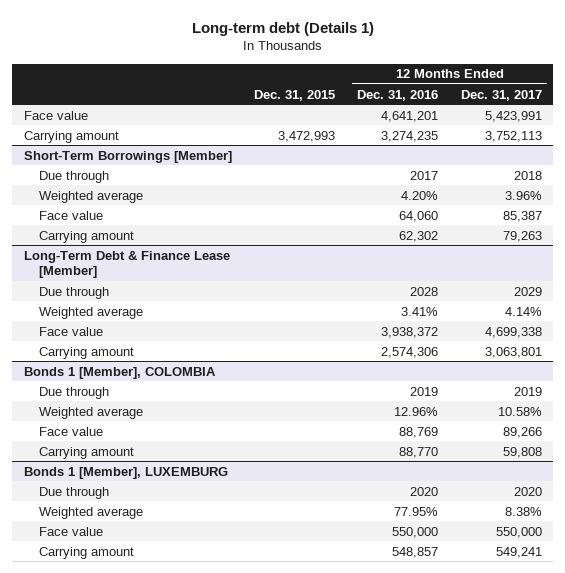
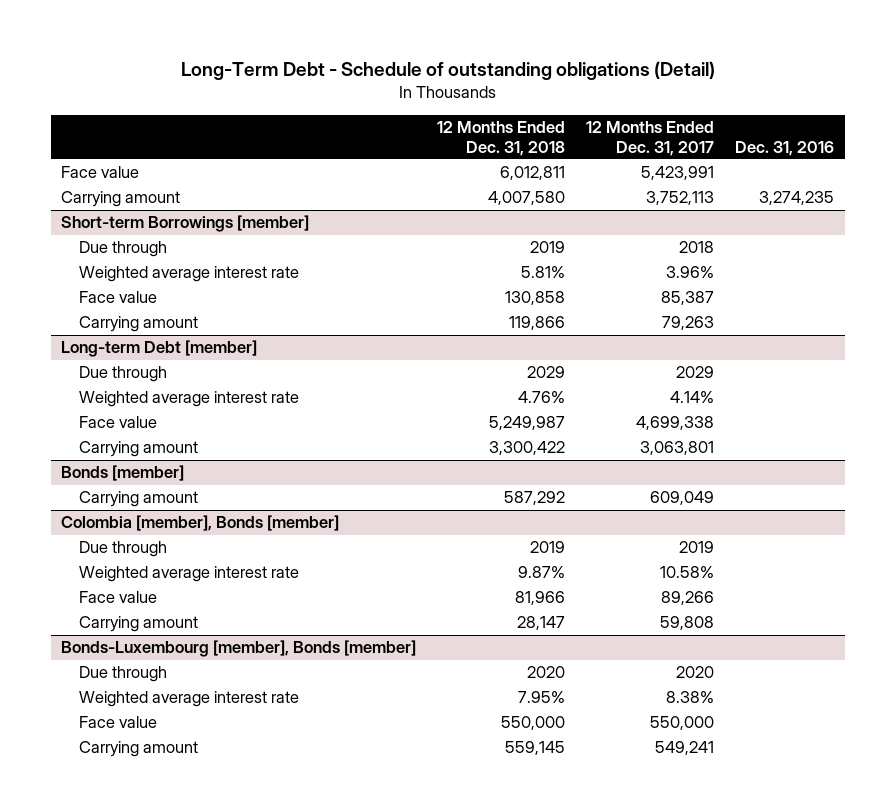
- Long-term debt (Details 1)
+ Long-Term Debt - Schedule of outstanding obligations (Detail)
- | Dec. 31, 2015 | 12 Months Ended Dec. 31, 2016 | 12 Months Ended Dec. 31, 2017
+ | 12 Months Ended Dec. 31, 2018 | 12 Months Ended Dec. 31, 2017 | Dec. 31, 2016
- Short-Term Borrowings [Member]
+ Short-term Borrowings [member]
- Weighted average | | 4.20% | 3.96%
+ Weighted average interest rate | 5.81% | 3.96% |
- Long-Term Debt & Finance Lease [Member]
+ Long-term Debt [member]
- Weighted average | | 3.41% | 4.14%
+ Weighted average interest rate | 4.76% | 4.14% |
- Bonds 1 [Member], COLOMBIA
+ Bonds [member]
+ Carrying amount | 587,292 | 609,049 |
+ Colombia [member], Bonds [member]
- Weighted average | | 12.96% | 10.58%
+ Weighted average interest rate | 9.87% | 10.58% |
- Bonds 1 [Member], LUXEMBURG
+ Bonds-Luxembourg [member], Bonds [member]
- Weighted average | | 77.95% | 8.38%
+ Weighted average interest rate | 7.95% | 8.38% |

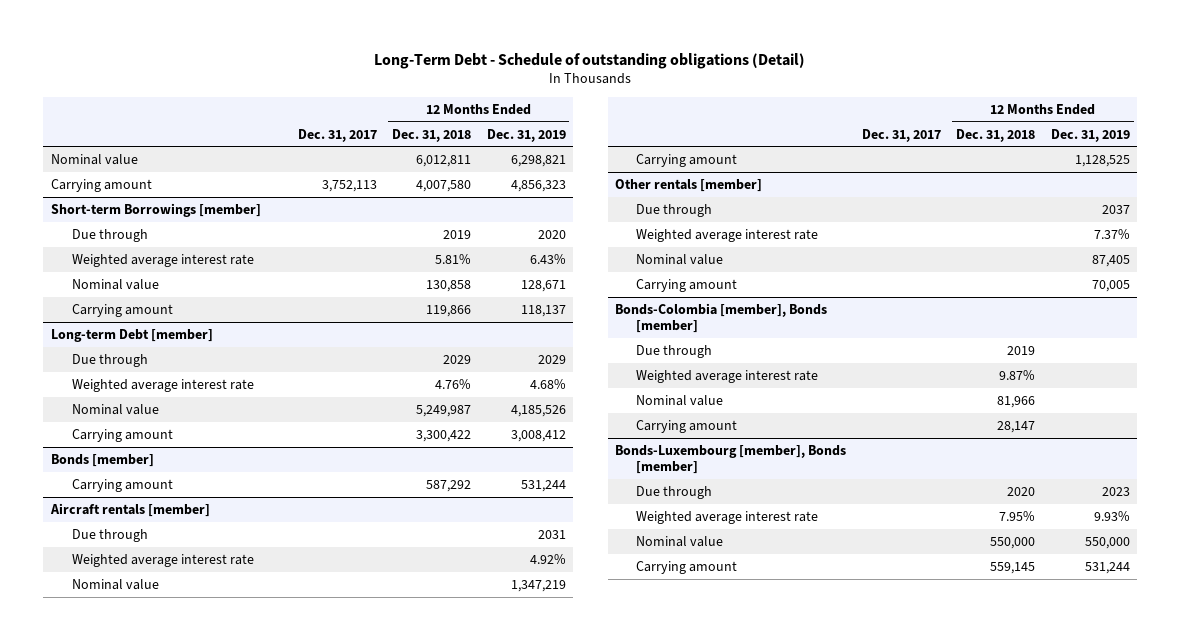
- | 12 Months Ended Dec. 31, 2018 | 12 Months Ended Dec. 31, 2017 | Dec. 31, 2016
+ | Dec. 31, 2017 | 12 Months Ended Dec. 31, 2018 | 12 Months Ended Dec. 31, 2019
- Face value | 6,012,811 | 5,423,991 |
+ Nominal value | | 6,012,811 | 6,298,821
@ Short-term Borrowings [member]
- Face value | 130,858 | 85,387 |
+ Nominal value | | 130,858 | 128,671
@ Long-term Debt [member]
- Face value | 5,249,987 | 4,699,338 |
+ Nominal value | | 5,249,987 | 4,185,526
- Colombia [member], Bonds [member]
+ Aircraft rentals [member]
+ Due through | | | 2031
+ Weighted average interest rate | | | 4.92%
+ Nominal value | | | 1,347,219
+ Carrying amount | | | 1,128,525
+ Other rentals [member]
+ Due through | | | 2037
+ Weighted average interest rate | | | 7.37%
+ Nominal value | | | 87,405
+ Carrying amount | | | 70,005
+ Bonds-Colombia [member], Bonds [member]
- Face value | 81,966 | 89,266 |
+ Nominal value | | 81,966 |
@ Bonds-Luxembourg [member], Bonds [member]
- Face value | 550,000 | 550,000 |
+ Nominal value | | 550,000 | 550,000

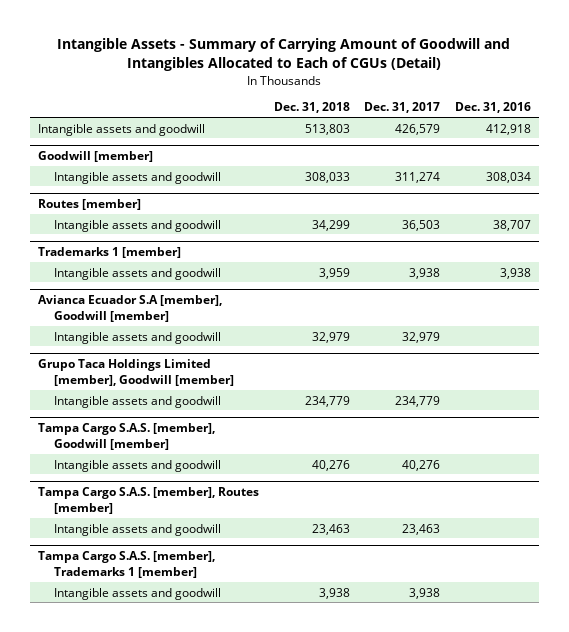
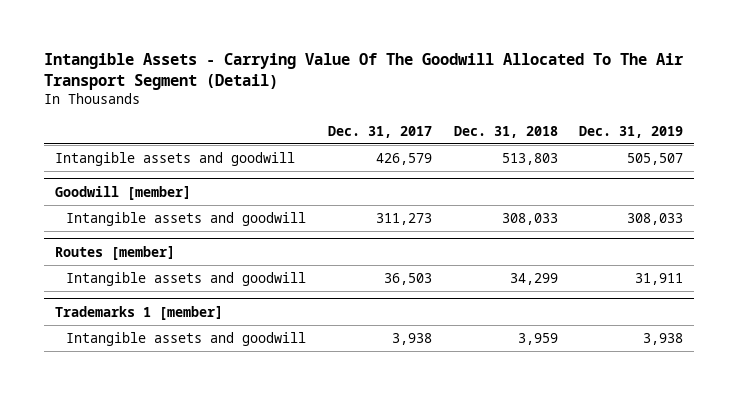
- Intangible Assets - Summary of Carrying Amount of Goodwill and Intangibles Allocated to Each of CGUs (Detail)
+ Intangible Assets - Carrying Value Of The Goodwill Allocated To The Air Transport Segment (Detail)
- | Dec. 31, 2018 | Dec. 31, 2017 | Dec. 31, 2016
+ | Dec. 31, 2017 | Dec. 31, 2018 | Dec. 31, 2019
@ Goodwill [member]
- Intangible assets and goodwill | 308,033 | 311,274 | 308,034
+ Intangible assets and goodwill | 311,273 | 308,033 | 308,033
- Avianca Ecuador S.A [member], Goodwill [member]
- Intangible assets and goodwill | 32,979 | 32,979 |
- Grupo Taca Holdings Limited [member], Goodwill [member]
- Intangible assets and goodwill | 234,779 | 234,779 |
- Tampa Cargo S.A.S. [member], Goodwill [member]
- Intangible assets and goodwill | 40,276 | 40,276 |
- Tampa Cargo S.A.S. [member], Routes [member]
- Intangible assets and goodwill | 23,463 | 23,463 |
- Tampa Cargo S.A.S. [member], Trademarks 1 [member]
- Intangible assets and goodwill | 3,938 | 3,938 |

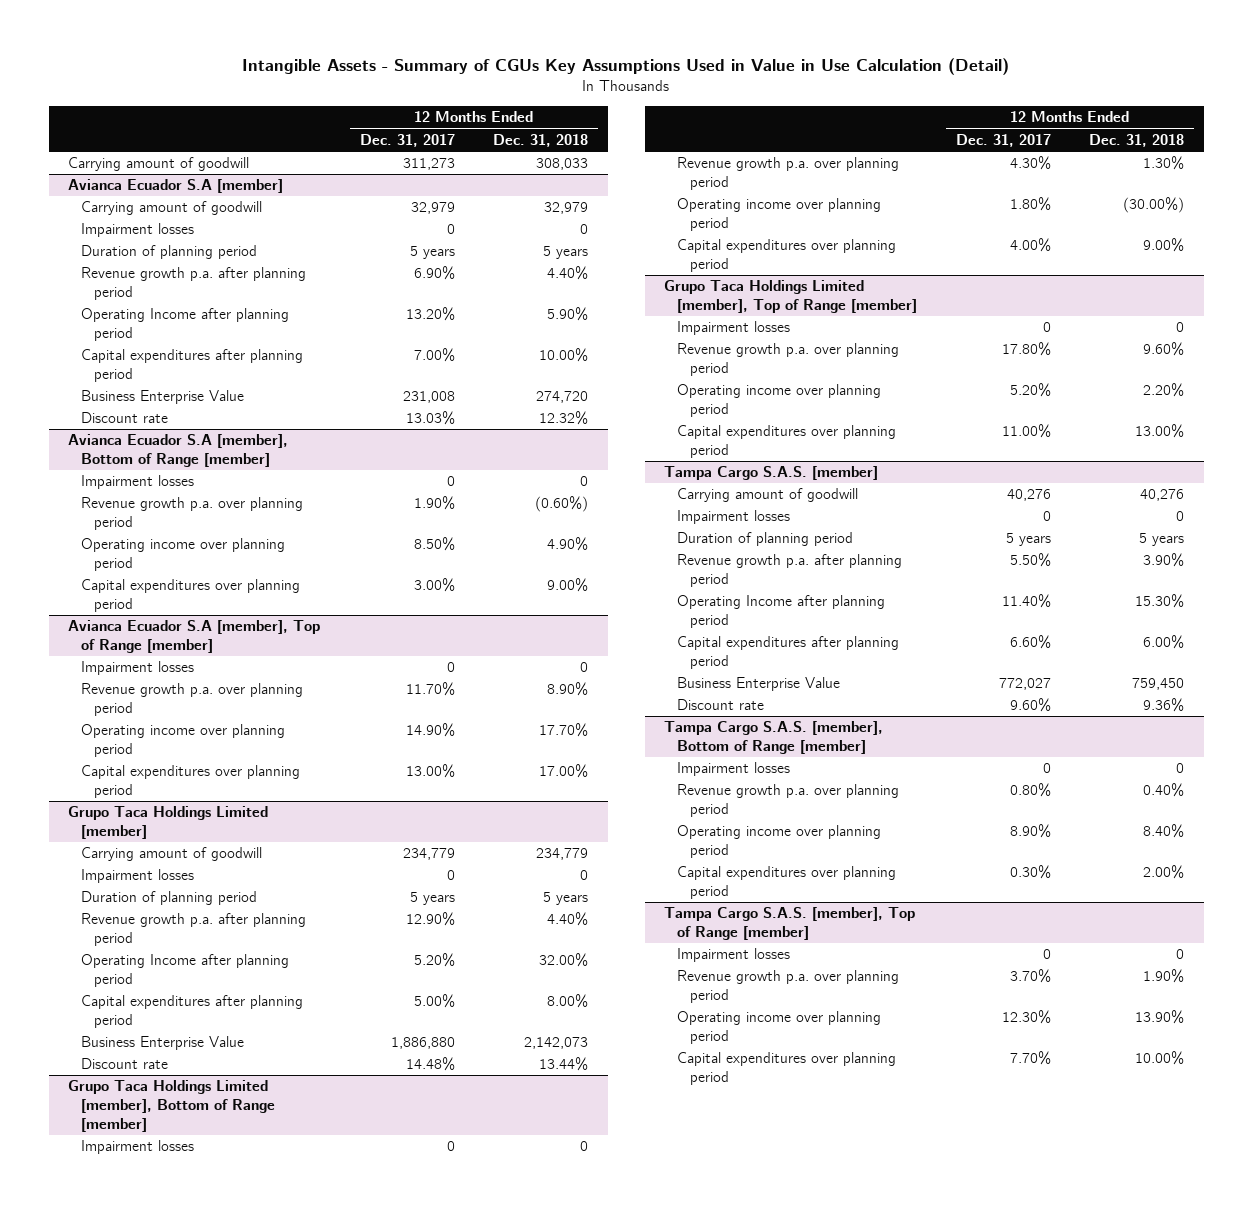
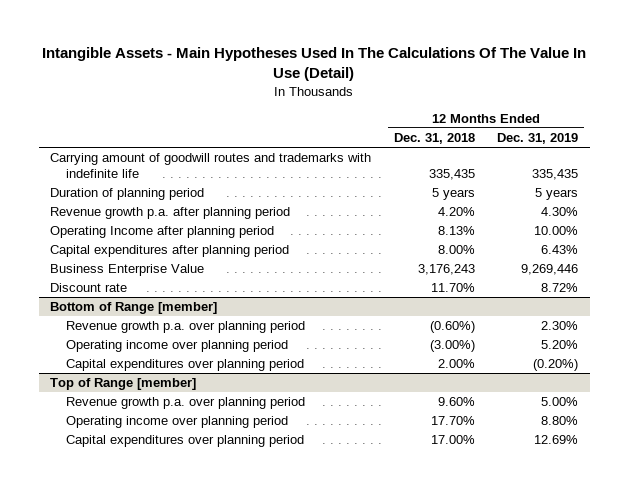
- Intangible Assets - Summary of CGUs Key Assumptions Used in Value in Use Calculation (Detail)
+ Intangible Assets - Main Hypotheses Used In The Calculations Of The Value In Use (Detail)
- | 12 Months Ended Dec. 31, 2017 | 12 Months Ended Dec. 31, 2018
+ | 12 Months Ended Dec. 31, 2018 | 12 Months Ended Dec. 31, 2019
- Carrying amount of goodwill | 311,273 | 308,033
- Avianca Ecuador S.A [member]
- Carrying amount of goodwill | 32,979 | 32,979
- Impairment losses | 0 | 0
+ Carrying amount of goodwill routes and trademarks with indefinite life | 335,435 | 335,435
- Revenue growth p.a. after planning period | 6.90% | 4.40%
- Operating Income after planning period | 13.20% | 5.90%
- Capital expenditures after planning period | 7.00% | 10.00%
- Business Enterprise Value | 231,008 | 274,720
- Discount rate | 13.03% | 12.32%
- Avianca Ecuador S.A [member], Bottom of Range [member]
- Impairment losses | 0 | 0
+ Revenue growth p.a. after planning period | 4.20% | 4.30%
+ Operating Income after planning period | 8.13% | 10.00%
+ Capital expenditures after planning period | 8.00% | 6.43%
+ Business Enterprise Value | 3,176,243 | 9,269,446
+ Discount rate | 11.70% | 8.72%
+ Bottom of Range [member]
- Operating income over planning period | 8.50% | 4.90%
- Capital expenditures over planning period | 3.00% | 9.00%
- Avianca Ecuador S.A [member], Top of Range [member]
- Impairment losses | 0 | 0
- Revenue growth p.a. over planning period | 11.70% | 8.90%
+ Operating income over planning period | (3.00%) | 5.20%
+ Capital expenditures over planning period | 2.00% | (0.20%)
+ Top of Range [member]
+ Revenue growth p.a. over planning period | 9.60% | 5.00%
- Grupo Taca Holdings Limited [member]
- Carrying amount of goodwill | 234,779 | 234,779
- Impairment losses | 0 | 0
- Duration of planning period | 5 years | 5 years
- Revenue growth p.a. after planning period | 12.90% | 4.40%
- Operating Income after planning period | 5.20% | 32.00%
- Capital expenditures after planning period | 5.00% | 8.00%
- Business Enterprise Value | 1,886,880 | 2,142,073
- Discount rate | 14.48% | 13.44%
- Grupo Taca Holdings Limited [member], Bottom of Range [member]
- Impairment losses | 0 | 0
- Revenue growth p.a. over planning period | 4.30% | 1.30%
- Operating income over planning period | 1.80% | (30.00%)
- Capital expenditures over planning period | 4.00% | 9.00%
- Grupo Taca Holdings Limited [member], Top of Range [member]
- Impairment losses | 0 | 0
- Revenue growth p.a. over planning period | 17.80% | 9.60%
- Operating income over planning period | 5.20% | 2.20%
- Capital expenditures over planning period | 11.00% | 13.00%
- Tampa Cargo S.A.S. [member]
- Carrying amount of goodwill | 40,276 | 40,276
- Impairment losses | 0 | 0
- Duration of planning period | 5 years | 5 years
- Revenue growth p.a. after planning period | 5.50% | 3.90%
- Operating Income after planning period | 11.40% | 15.30%
- Capital expenditures after planning period | 6.60% | 6.00%
- Business Enterprise Value | 772,027 | 759,450
- Discount rate | 9.60% | 9.36%
- Tampa Cargo S.A.S. [member], Bottom of Range [member]
- Impairment losses | 0 | 0
- Revenue growth p.a. over planning period | 0.80% | 0.40%
- Operating income over planning period | 8.90% | 8.40%
- Capital expenditures over planning period | 0.30% | 2.00%
- Tampa Cargo S.A.S. [member], Top of Range [member]
- Impairment losses | 0 | 0
- Revenue growth p.a. over planning period | 3.70% | 1.90%
- Operating income over planning period | 12.30% | 13.90%
- Capital expenditures over planning period | 7.70% | 10.00%

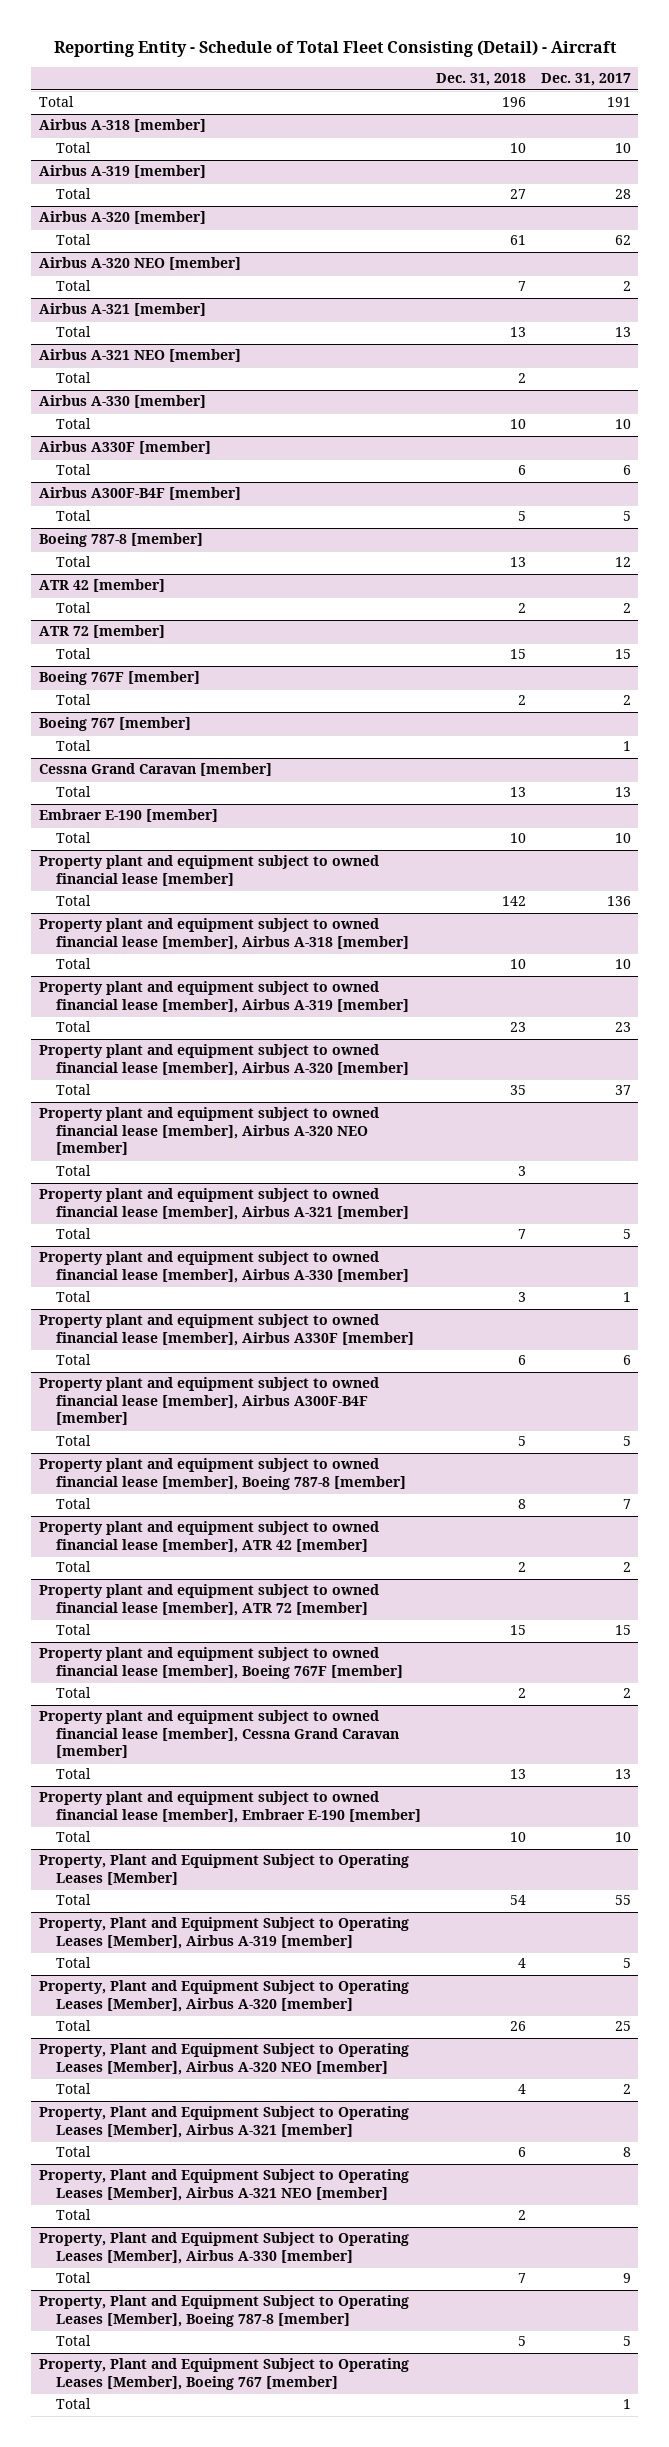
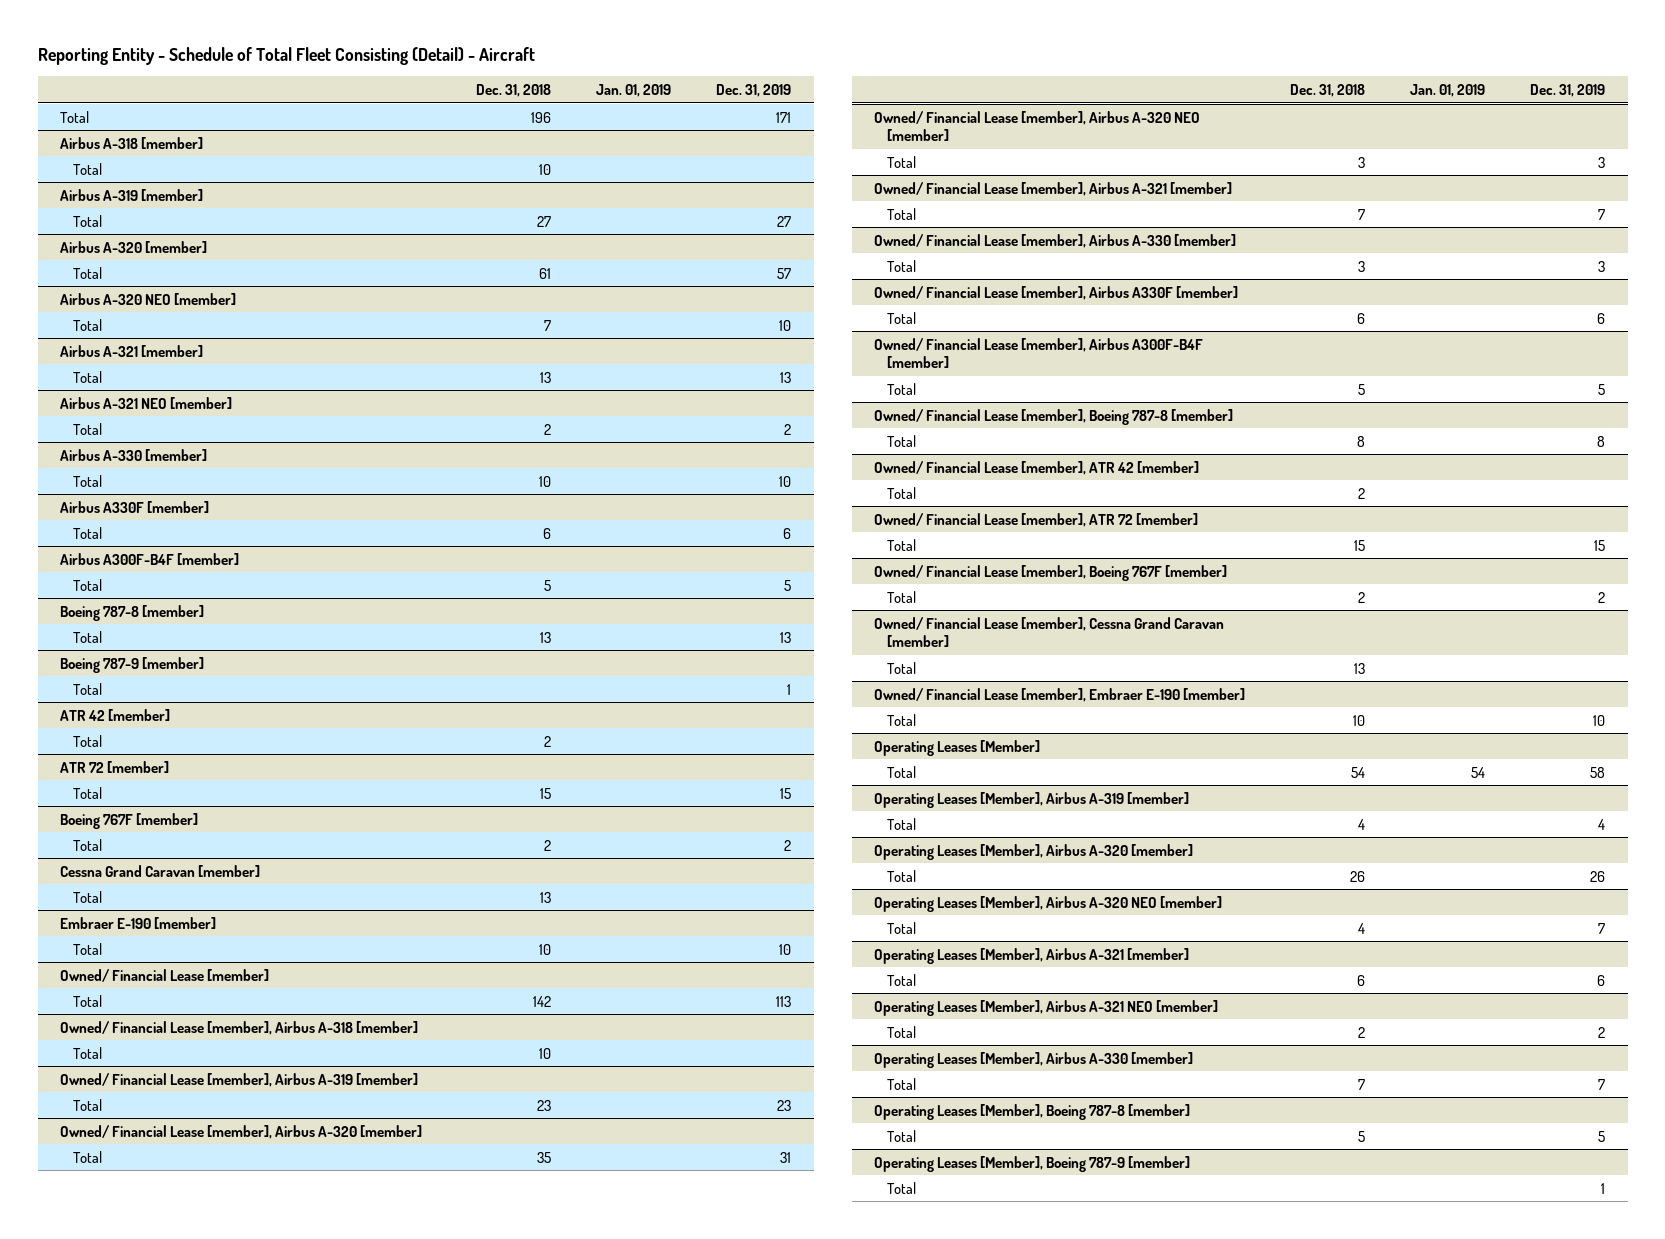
- | Dec. 31, 2018 | Dec. 31, 2017
+ | Dec. 31, 2018 | Jan. 01, 2019 | Dec. 31, 2019
+ Boeing 787-9 [member]
+ Total | | | 1
- Boeing 767 [member]
- Total | | 1
- Property plant and equipment subject to owned financial lease [member]
+ Owned/ Financial Lease [member]
- Property plant and equipment subject to owned financial lease [member], Airbus A-318 [member]
+ Owned/ Financial Lease [member], Airbus A-318 [member]
- Property plant and equipment subject to owned financial lease [member], Airbus A-319 [member]
+ Owned/ Financial Lease [member], Airbus A-319 [member]
- Property plant and equipment subject to owned financial lease [member], Airbus A-320 [member]
+ Owned/ Financial Lease [member], Airbus A-320 [member]
- Property plant and equipment subject to owned financial lease [member], Airbus A-320 NEO [member]
+ Owned/ Financial Lease [member], Airbus A-320 NEO [member]
- Property plant and equipment subject to owned financial lease [member], Airbus A-321 [member]
+ Owned/ Financial Lease [member], Airbus A-321 [member]
- Property plant and equipment subject to owned financial lease [member], Airbus A-330 [member]
+ Owned/ Financial Lease [member], Airbus A-330 [member]
- Property plant and equipment subject to owned financial lease [member], Airbus A330F [member]
+ Owned/ Financial Lease [member], Airbus A330F [member]
- Property plant and equipment subject to owned financial lease [member], Airbus A300F-B4F [member]
+ Owned/ Financial Lease [member], Airbus A300F-B4F [member]
- Property plant and equipment subject to owned financial lease [member], Boeing 787-8 [member]
+ Owned/ Financial Lease [member], Boeing 787-8 [member]
- Property plant and equipment subject to owned financial lease [member], ATR 42 [member]
+ Owned/ Financial Lease [member], ATR 42 [member]
- Property plant and equipment subject to owned financial lease [member], ATR 72 [member]
+ Owned/ Financial Lease [member], ATR 72 [member]
- Property plant and equipment subject to owned financial lease [member], Boeing 767F [member]
+ Owned/ Financial Lease [member], Boeing 767F [member]
- Property plant and equipment subject to owned financial lease [member], Cessna Grand Caravan [member]
+ Owned/ Financial Lease [member], Cessna Grand Caravan [member]
- Property plant and equipment subject to owned financial lease [member], Embraer E-190 [member]
+ Owned/ Financial Lease [member], Embraer E-190 [member]
- Property, Plant and Equipment Subject to Operating Leases [Member]
+ Operating Leases [Member]
- Property, Plant and Equipment Subject to Operating Leases [Member], Airbus A-319 [member]
+ Operating Leases [Member], Airbus A-319 [member]
- Property, Plant and Equipment Subject to Operating Leases [Member], Airbus A-320 [member]
+ Operating Leases [Member], Airbus A-320 [member]
- Property, Plant and Equipment Subject to Operating Leases [Member], Airbus A-320 NEO [member]
+ Operating Leases [Member], Airbus A-320 NEO [member]
- Property, Plant and Equipment Subject to Operating Leases [Member], Airbus A-321 [member]
+ Operating Leases [Member], Airbus A-321 [member]
- Property, Plant and Equipment Subject to Operating Leases [Member], Airbus A-321 NEO [member]
+ Operating Leases [Member], Airbus A-321 NEO [member]
- Property, Plant and Equipment Subject to Operating Leases [Member], Airbus A-330 [member]
+ Operating Leases [Member], Airbus A-330 [member]
- Property, Plant and Equipment Subject to Operating Leases [Member], Boeing 787-8 [member]
+ Operating Leases [Member], Boeing 787-8 [member]
- Property, Plant and Equipment Subject to Operating Leases [Member], Boeing 767 [member]
+ Operating Leases [Member], Boeing 787-9 [member]

